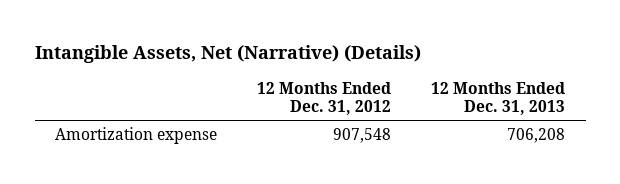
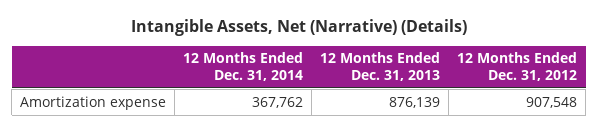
- | 12 Months Ended Dec. 31, 2012 | 12 Months Ended Dec. 31, 2013
+ | 12 Months Ended Dec. 31, 2014 | 12 Months Ended Dec. 31, 2013 | 12 Months Ended Dec. 31, 2012
- Amortization expense | 907,548 | 706,208
+ Amortization expense | 367,762 | 876,139 | 907,548

